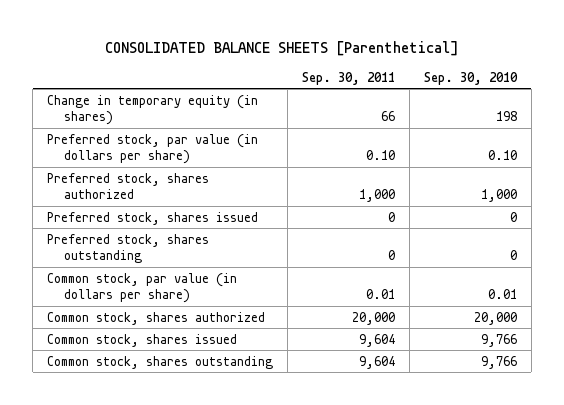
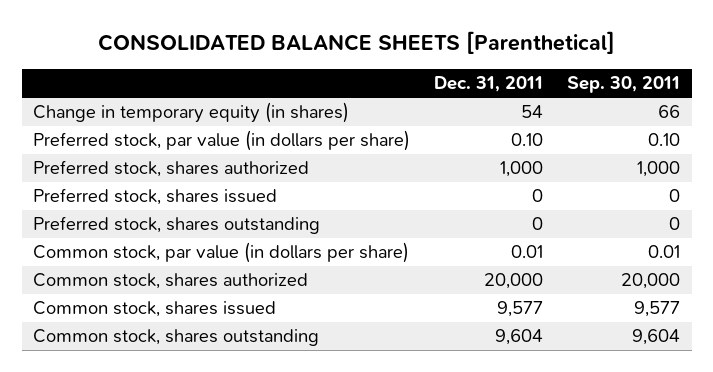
- | Sep. 30, 2011 | Sep. 30, 2010
+ | Dec. 31, 2011 | Sep. 30, 2011
- Common stock, shares issued | 9,604 | 9,766
+ Common stock, shares issued | 9,577 | 9,577

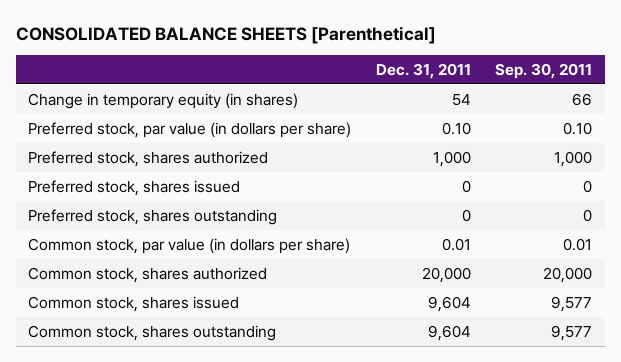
- Common stock, shares issued | 9,577 | 9,577
- Common stock, shares outstanding | 9,604 | 9,604
+ Common stock, shares issued | 9,604 | 9,577
+ Common stock, shares outstanding | 9,604 | 9,577

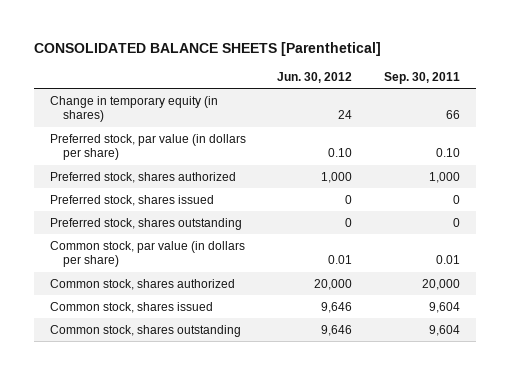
- | Dec. 31, 2011 | Sep. 30, 2011
+ | Jun. 30, 2012 | Sep. 30, 2011
- Common stock, shares issued | 9,604 | 9,577
- Common stock, shares outstanding | 9,604 | 9,577
+ Common stock, shares issued | 9,646 | 9,604
+ Common stock, shares outstanding | 9,646 | 9,604

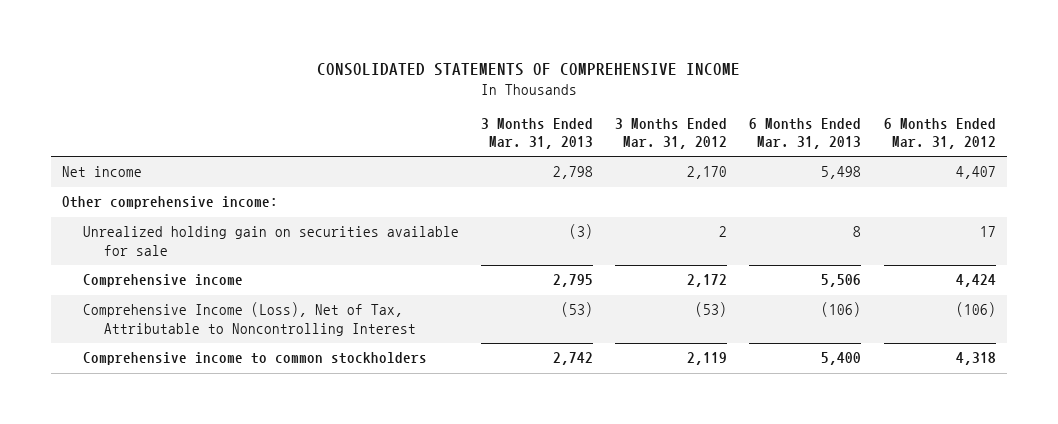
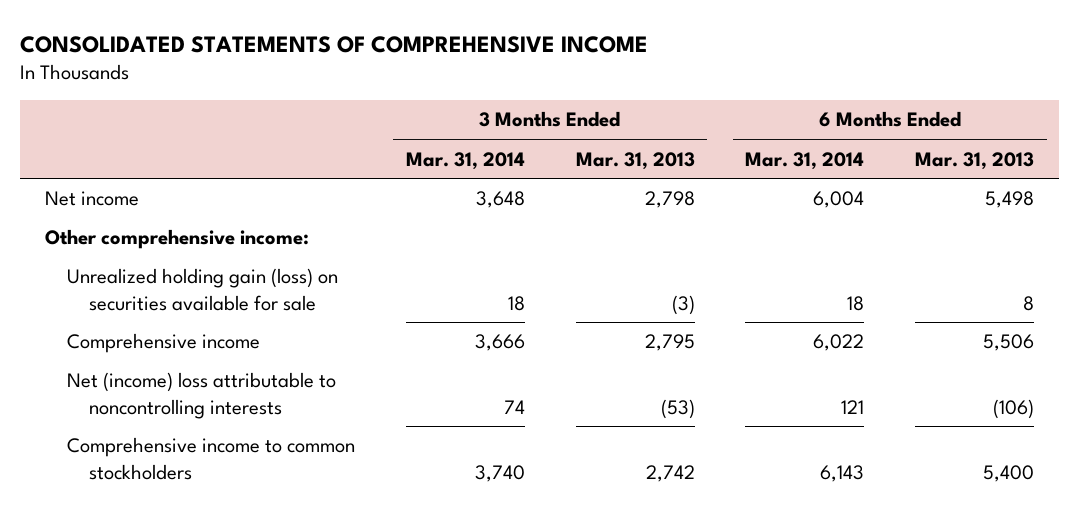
- | 3 Months Ended Mar. 31, 2013 | 3 Months Ended Mar. 31, 2012 | 6 Months Ended Mar. 31, 2013 | 6 Months Ended Mar. 31, 2012
+ | 3 Months Ended Mar. 31, 2014 | 3 Months Ended Mar. 31, 2013 | 6 Months Ended Mar. 31, 2014 | 6 Months Ended Mar. 31, 2013
- Unrealized holding gain on securities available for sale | (3) | 2 | 8 | 17
+ Unrealized holding gain (loss) on securities available for sale | 18 | (3) | 18 | 8
- Comprehensive Income (Loss), Net of Tax, Attributable to Noncontrolling Interest | (53) | (53) | (106) | (106)
+ Net (income) loss attributable to noncontrolling interests | 74 | (53) | 121 | (106)

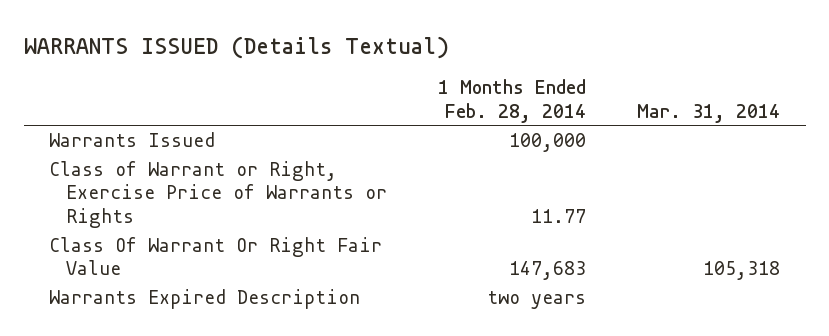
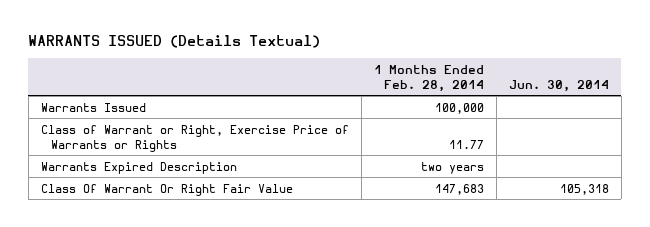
- | 1 Months Ended Feb. 28, 2014 | Mar. 31, 2014
+ | 1 Months Ended Feb. 28, 2014 | Jun. 30, 2014
moved down: Class Of Warrant Or Right Fair Value | 147,683 | 105,318

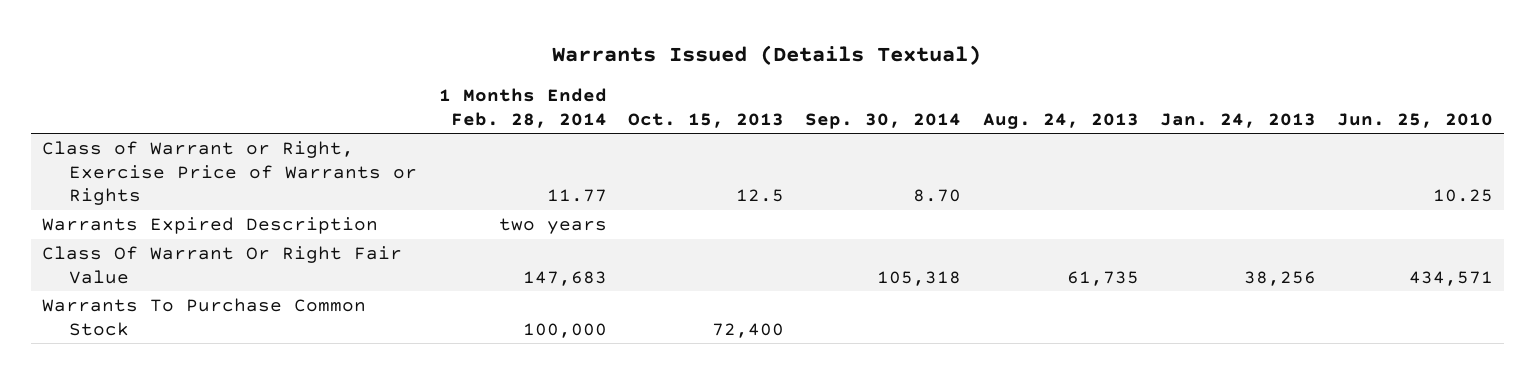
- WARRANTS ISSUED (Details Textual)
+ Warrants Issued (Details Textual)
- | 1 Months Ended Feb. 28, 2014 | Jun. 30, 2014
+ | 1 Months Ended Feb. 28, 2014 | Oct. 15, 2013 | Sep. 30, 2014 | Aug. 24, 2013 | Jan. 24, 2013 | Jun. 25, 2010
- Warrants Issued | 100,000 |
+ Warrants To Purchase Common Stock | 100,000 | 72,400 | | | |

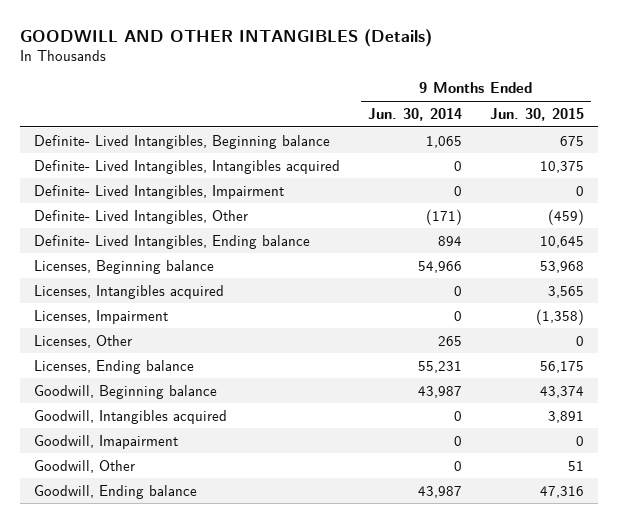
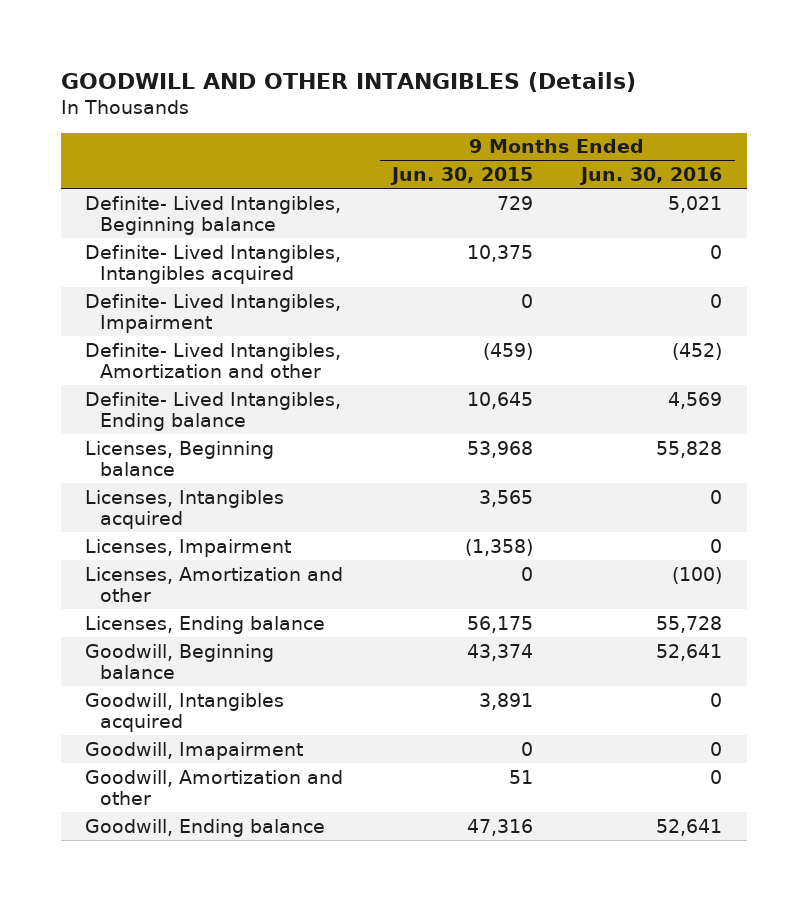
- | 9 Months Ended Jun. 30, 2014 | 9 Months Ended Jun. 30, 2015
+ | 9 Months Ended Jun. 30, 2015 | 9 Months Ended Jun. 30, 2016
- Definite- Lived Intangibles, Beginning balance | 1,065 | 675
+ Definite- Lived Intangibles, Beginning balance | 729 | 5,021
- Definite- Lived Intangibles, Other | (171) | (459)
+ Definite- Lived Intangibles, Amortization and other | (459) | (452)
- Licenses, Other | 265 | 0
+ Licenses, Amortization and other | 0 | (100)
- Goodwill, Other | 0 | 51
+ Goodwill, Amortization and other | 51 | 0

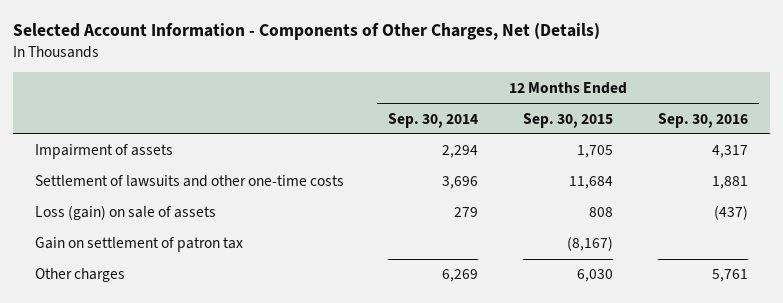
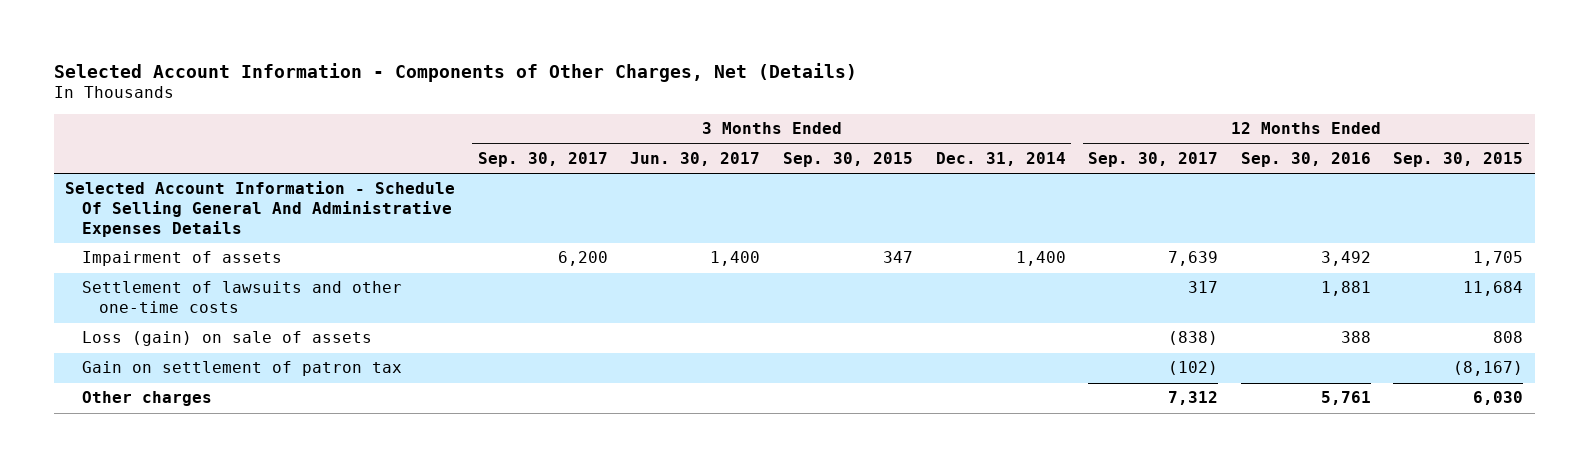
- | 12 Months Ended Sep. 30, 2014 | 12 Months Ended Sep. 30, 2015 | 12 Months Ended Sep. 30, 2016
+ | 3 Months Ended Sep. 30, 2017 | 3 Months Ended Jun. 30, 2017 | 3 Months Ended Sep. 30, 2015 | 3 Months Ended Dec. 31, 2014 | 12 Months Ended Sep. 30, 2017 | 12 Months Ended Sep. 30, 2016 | 12 Months Ended Sep. 30, 2015
- Impairment of assets | 2,294 | 1,705 | 4,317
+ Selected Account Information - Schedule Of Selling General And Administrative Expenses Details
+ Impairment of assets | 6,200 | 1,400 | 347 | 1,400 | 7,639 | 3,492 | 1,705
- Loss (gain) on sale of assets | 279 | 808 | (437)
+ Loss (gain) on sale of assets | | | | | (838) | 388 | 808

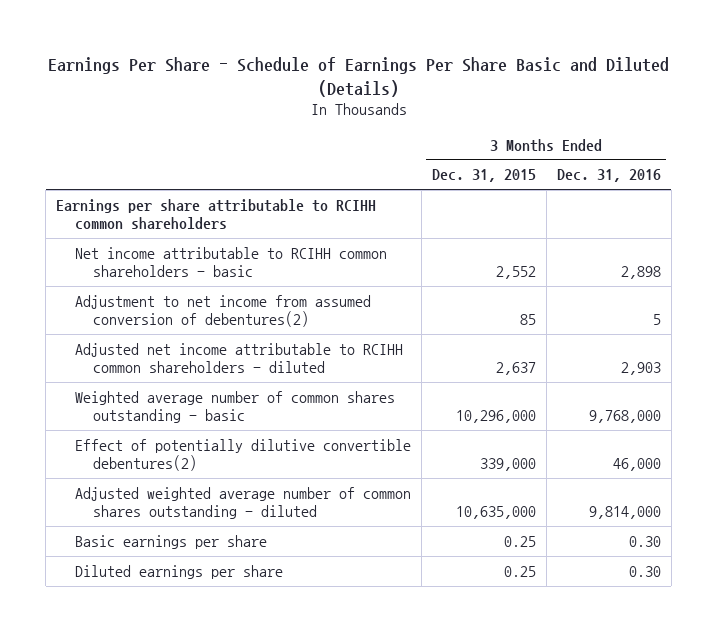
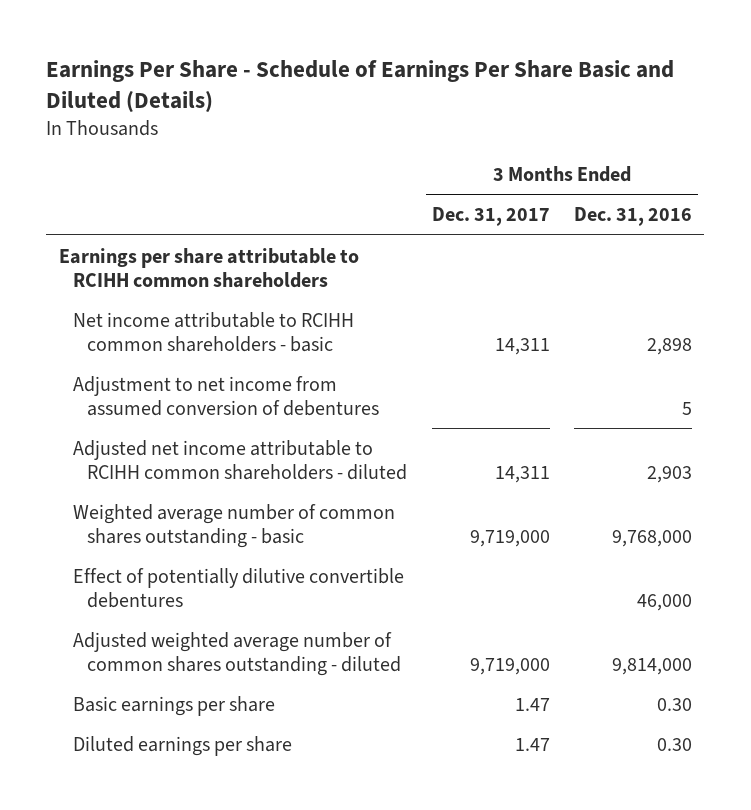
- | 3 Months Ended Dec. 31, 2015 | 3 Months Ended Dec. 31, 2016
+ | 3 Months Ended Dec. 31, 2017 | 3 Months Ended Dec. 31, 2016
- Adjustment to net income from assumed conversion of debentures(2) | 85 | 5
+ Adjustment to net income from assumed conversion of debentures | | 5
- Effect of potentially dilutive convertible debentures(2) | 339,000 | 46,000
+ Effect of potentially dilutive convertible debentures | | 46,000

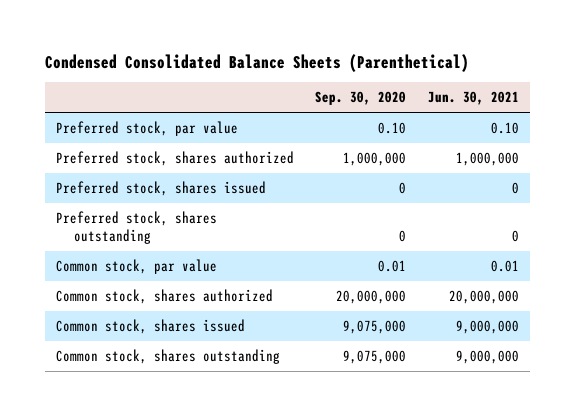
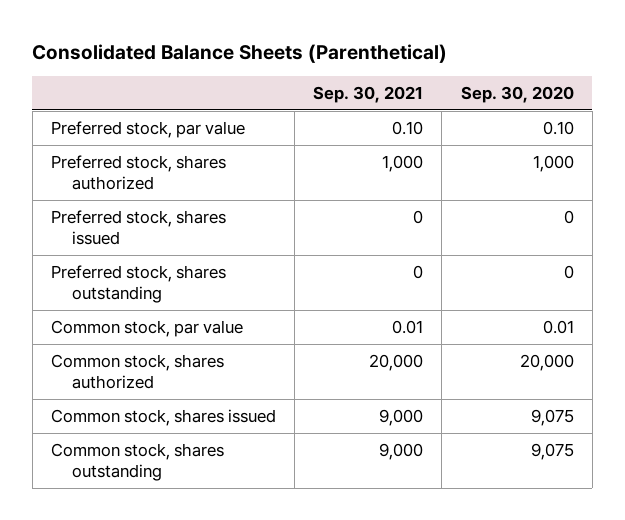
- Condensed Consolidated Balance Sheets (Parenthetical)
+ Consolidated Balance Sheets (Parenthetical)
- | Sep. 30, 2020 | Jun. 30, 2021
+ | Sep. 30, 2021 | Sep. 30, 2020
- Preferred stock, shares authorized | 1,000,000 | 1,000,000
+ Preferred stock, shares authorized | 1,000 | 1,000
- Common stock, shares authorized | 20,000,000 | 20,000,000
- Common stock, shares issued | 9,075,000 | 9,000,000
- Common stock, shares outstanding | 9,075,000 | 9,000,000
+ Common stock, shares authorized | 20,000 | 20,000
+ Common stock, shares issued | 9,000 | 9,075
+ Common stock, shares outstanding | 9,000 | 9,075

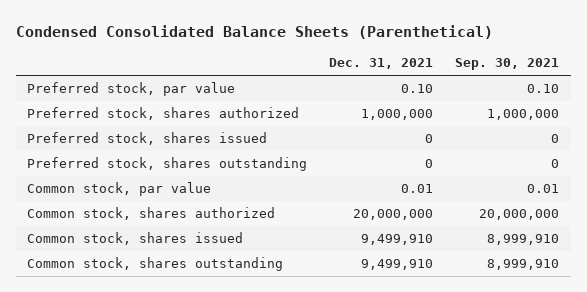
- Consolidated Balance Sheets (Parenthetical)
+ Condensed Consolidated Balance Sheets (Parenthetical)
- | Sep. 30, 2021 | Sep. 30, 2020
+ | Dec. 31, 2021 | Sep. 30, 2021
- Preferred stock, shares authorized | 1,000 | 1,000
+ Preferred stock, shares authorized | 1,000,000 | 1,000,000
- Common stock, shares authorized | 20,000 | 20,000
- Common stock, shares issued | 9,000 | 9,075
- Common stock, shares outstanding | 9,000 | 9,075
+ Common stock, shares authorized | 20,000,000 | 20,000,000
+ Common stock, shares issued | 9,499,910 | 8,999,910
+ Common stock, shares outstanding | 9,499,910 | 8,999,910

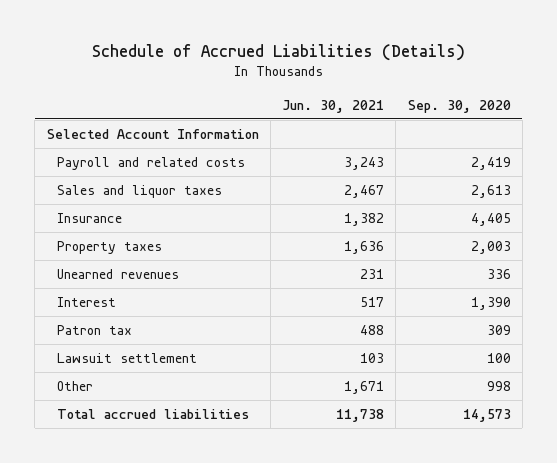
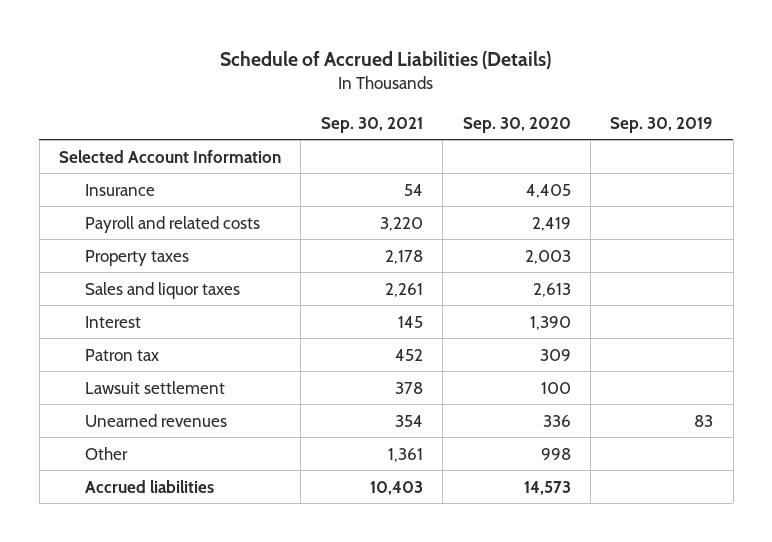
- | Jun. 30, 2021 | Sep. 30, 2020
+ | Sep. 30, 2021 | Sep. 30, 2020 | Sep. 30, 2019
moved down: Payroll and related costs | 3,220 | 2,419 |
moved down: Sales and liquor taxes | 2,261 | 2,613 |
moved down: Unearned revenues | 354 | 336 | 83
- Total accrued liabilities | 11,738 | 14,573
+ Accrued liabilities | 10,403 | 14,573 |

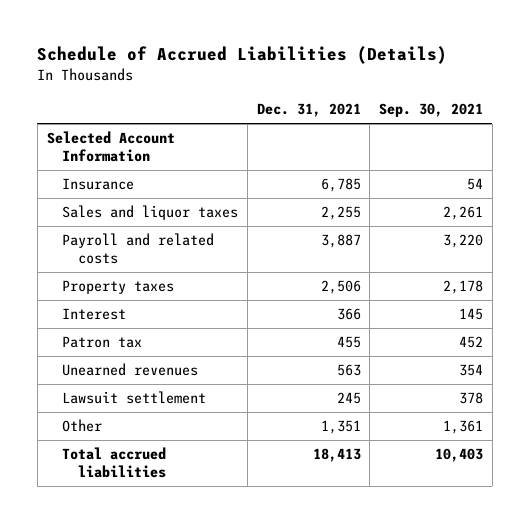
- | Sep. 30, 2021 | Sep. 30, 2020 | Sep. 30, 2019
+ | Dec. 31, 2021 | Sep. 30, 2021
moved up: Sales and liquor taxes | 2,255 | 2,261
moved down: Lawsuit settlement | 245 | 378
- Accrued liabilities | 10,403 | 14,573 |
+ Total accrued liabilities | 18,413 | 10,403

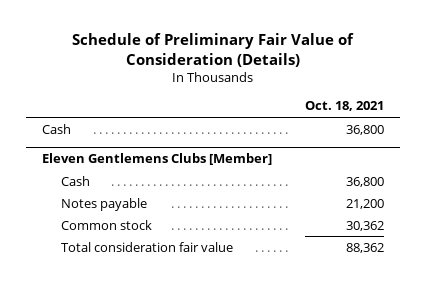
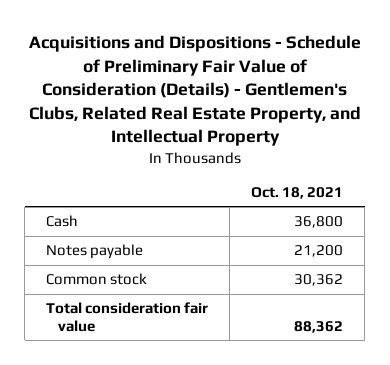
- Schedule of Preliminary Fair Value of Consideration (Details)
+ Acquisitions and Dispositions - Schedule of Preliminary Fair Value of Consideration (Details) - Gentlemen's Clubs, Related Real Estate Property, and Intellectual Property
- Eleven Gentlemens Clubs [Member]
- Cash | 36,800

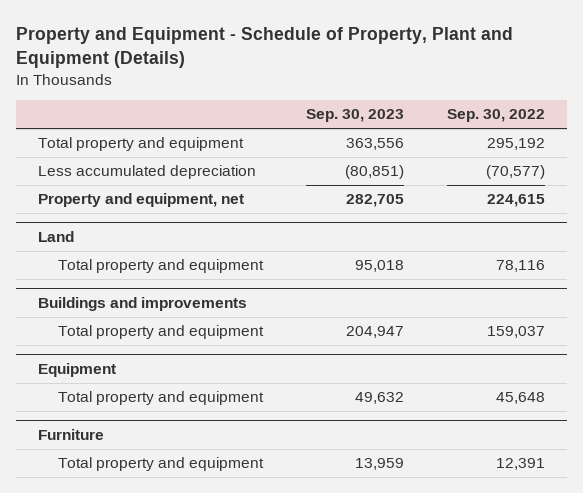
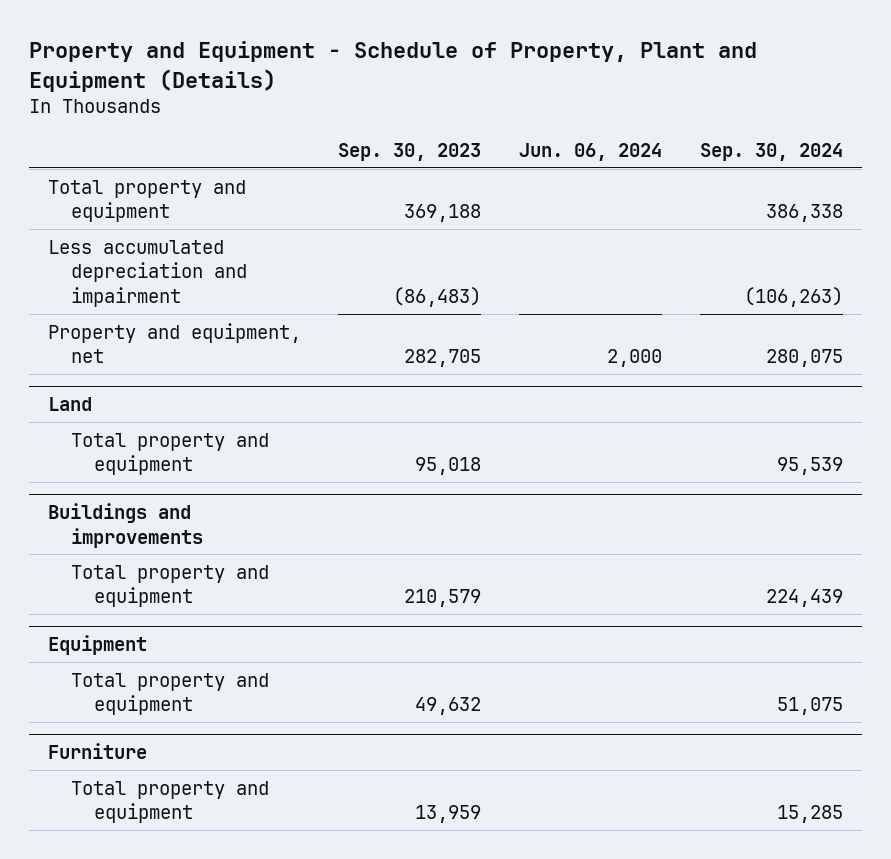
- | Sep. 30, 2023 | Sep. 30, 2022
+ | Sep. 30, 2023 | Jun. 06, 2024 | Sep. 30, 2024
- Total property and equipment | 363,556 | 295,192
- Less accumulated depreciation | (80,851) | (70,577)
+ Total property and equipment | 369,188 | | 386,338
+ Less accumulated depreciation and impairment | (86,483) | | (106,263)
@ Buildings and improvements
- Total property and equipment | 204,947 | 159,037
+ Total property and equipment | 210,579 | | 224,439

